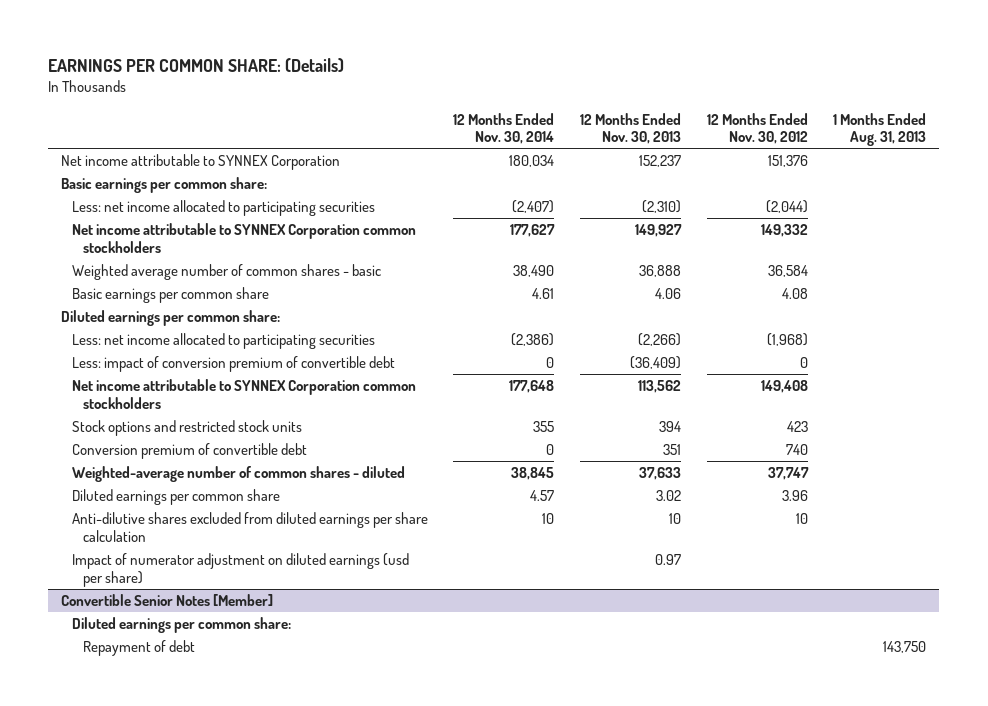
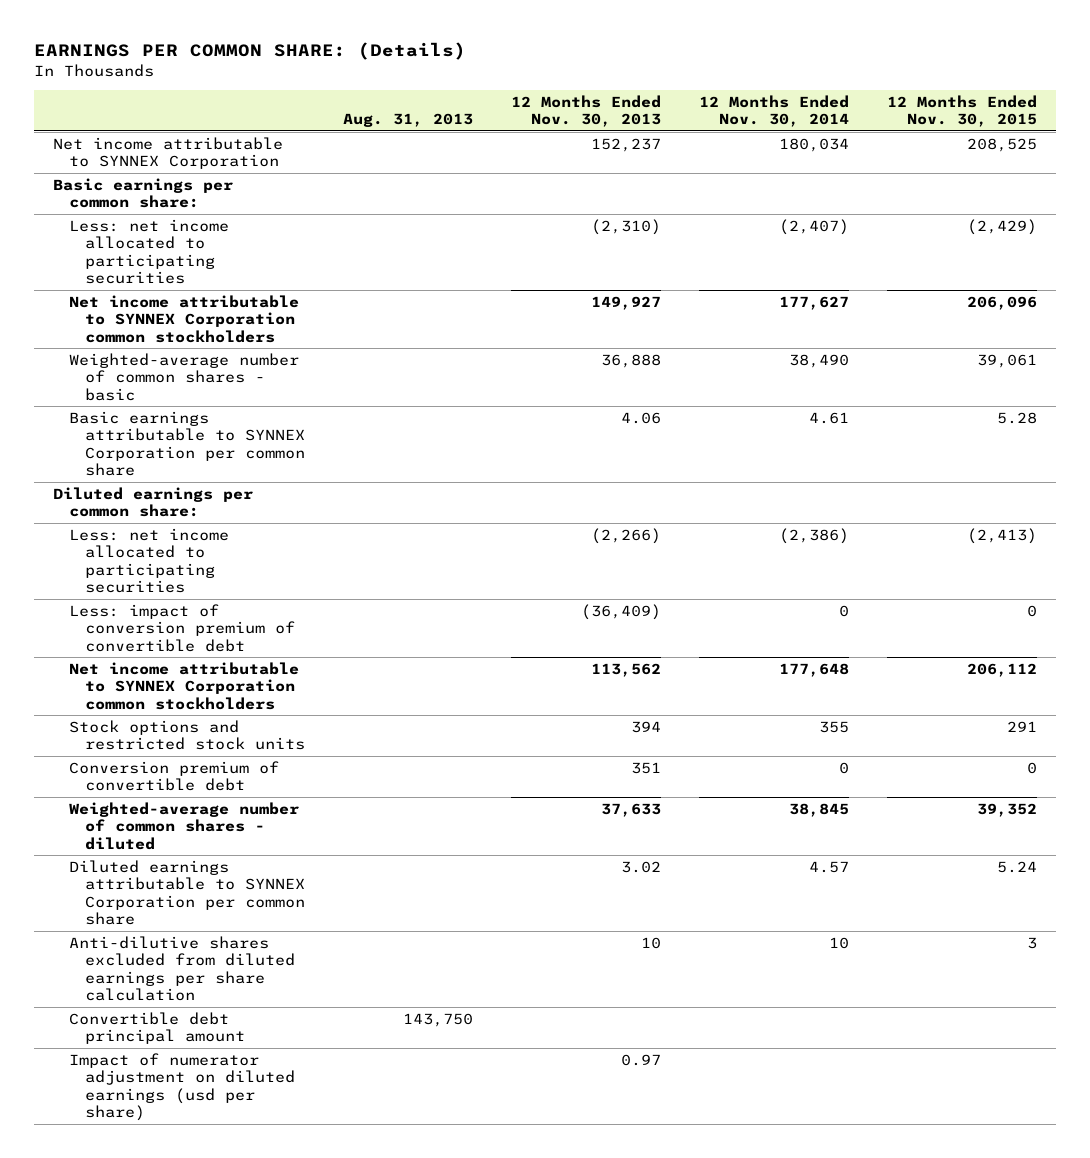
- | 12 Months Ended Nov. 30, 2014 | 12 Months Ended Nov. 30, 2013 | 12 Months Ended Nov. 30, 2012 | 1 Months Ended Aug. 31, 2013
+ | Aug. 31, 2013 | 12 Months Ended Nov. 30, 2013 | 12 Months Ended Nov. 30, 2014 | 12 Months Ended Nov. 30, 2015
- Weighted average number of common shares - basic | 38,490 | 36,888 | 36,584 |
- Basic earnings per common share | 4.61 | 4.06 | 4.08 |
+ Weighted-average number of common shares - basic | | 36,888 | 38,490 | 39,061
+ Basic earnings attributable to SYNNEX Corporation per common share | | 4.06 | 4.61 | 5.28
- Diluted earnings per common share | 4.57 | 3.02 | 3.96 |
+ Diluted earnings attributable to SYNNEX Corporation per common share | | 3.02 | 4.57 | 5.24
+ Convertible debt principal amount | 143,750 | | |
- Convertible Senior Notes [Member]
- Diluted earnings per common share:
- Repayment of debt | | | | 143,750

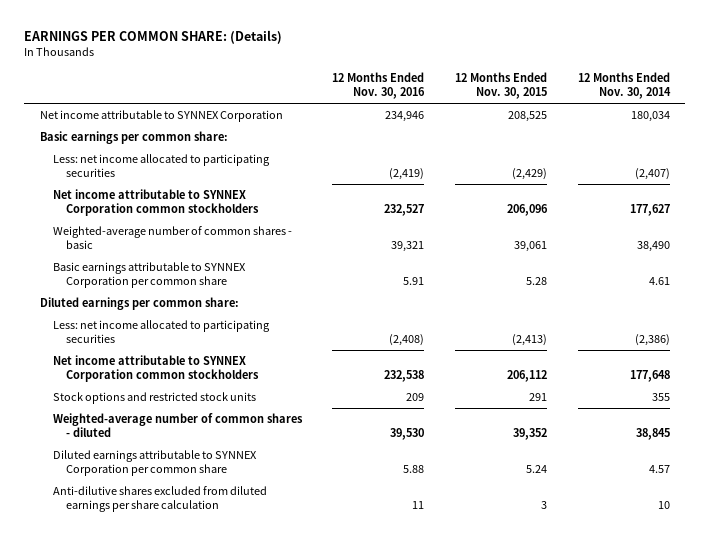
- | Aug. 31, 2013 | 12 Months Ended Nov. 30, 2013 | 12 Months Ended Nov. 30, 2014 | 12 Months Ended Nov. 30, 2015
+ | 12 Months Ended Nov. 30, 2016 | 12 Months Ended Nov. 30, 2015 | 12 Months Ended Nov. 30, 2014
- Less: impact of conversion premium of convertible debt | | (36,409) | 0 | 0
- Conversion premium of convertible debt | | 351 | 0 | 0
- Convertible debt principal amount | 143,750 | | |
- Impact of numerator adjustment on diluted earnings (usd per share) | | 0.97 | |

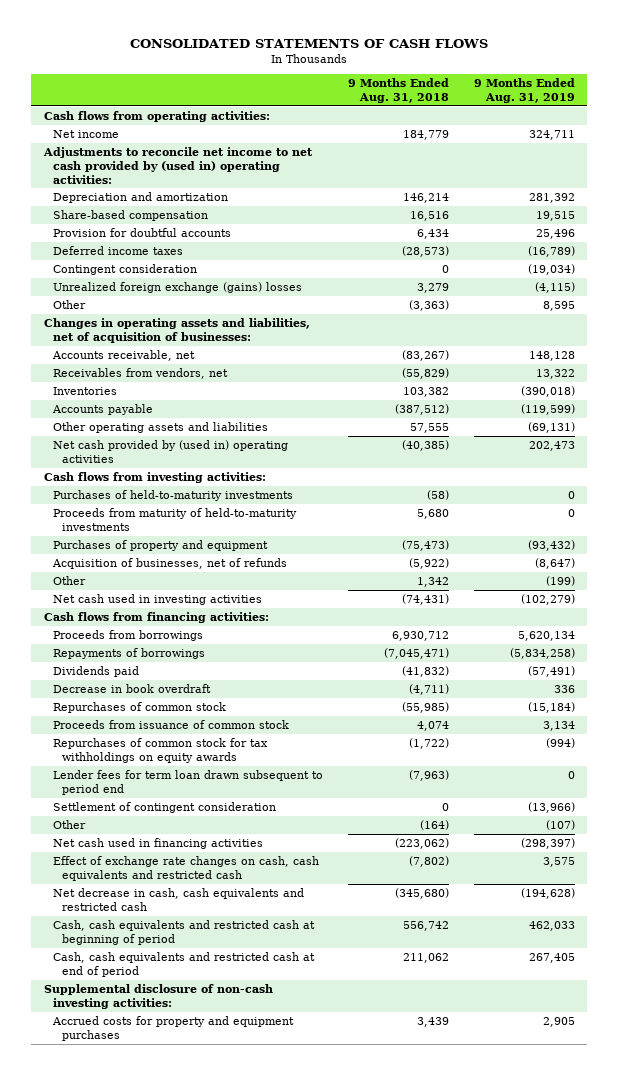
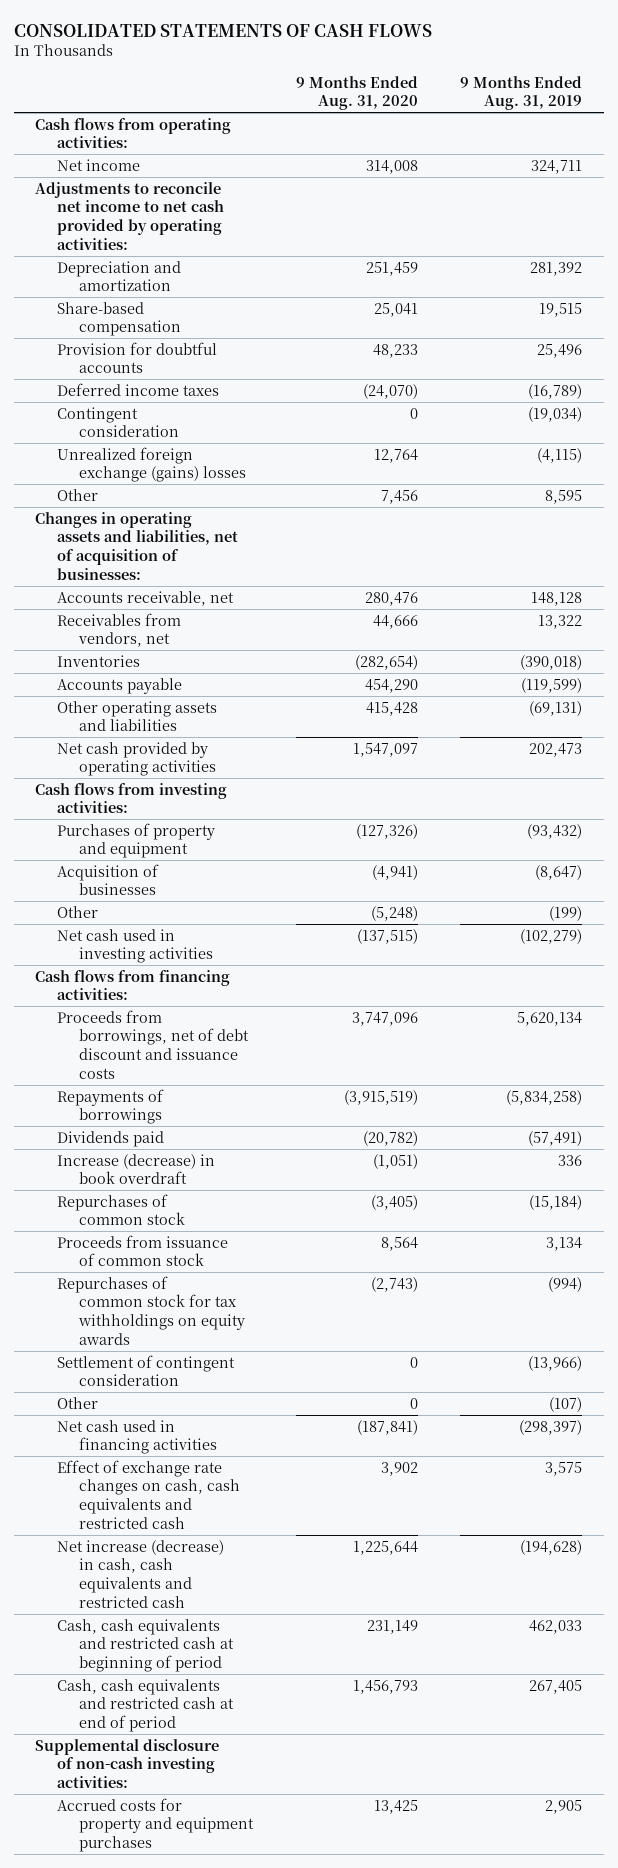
- | 9 Months Ended Aug. 31, 2018 | 9 Months Ended Aug. 31, 2019
+ | 9 Months Ended Aug. 31, 2020 | 9 Months Ended Aug. 31, 2019
- Adjustments to reconcile net income to net cash provided by (used in) operating activities:
+ Adjustments to reconcile net income to net cash provided by operating activities:
- Net cash provided by (used in) operating activities | (40,385) | 202,473
+ Net cash provided by operating activities | 1,547,097 | 202,473
- Purchases of held-to-maturity investments | (58) | 0
- Proceeds from maturity of held-to-maturity investments | 5,680 | 0
- Acquisition of businesses, net of refunds | (5,922) | (8,647)
+ Acquisition of businesses | (4,941) | (8,647)
- Proceeds from borrowings | 6,930,712 | 5,620,134
+ Proceeds from borrowings, net of debt discount and issuance costs | 3,747,096 | 5,620,134
- Decrease in book overdraft | (4,711) | 336
+ Increase (decrease) in book overdraft | (1,051) | 336
- Lender fees for term loan drawn subsequent to period end | (7,963) | 0
- Net decrease in cash, cash equivalents and restricted cash | (345,680) | (194,628)
+ Net increase (decrease) in cash, cash equivalents and restricted cash | 1,225,644 | (194,628)

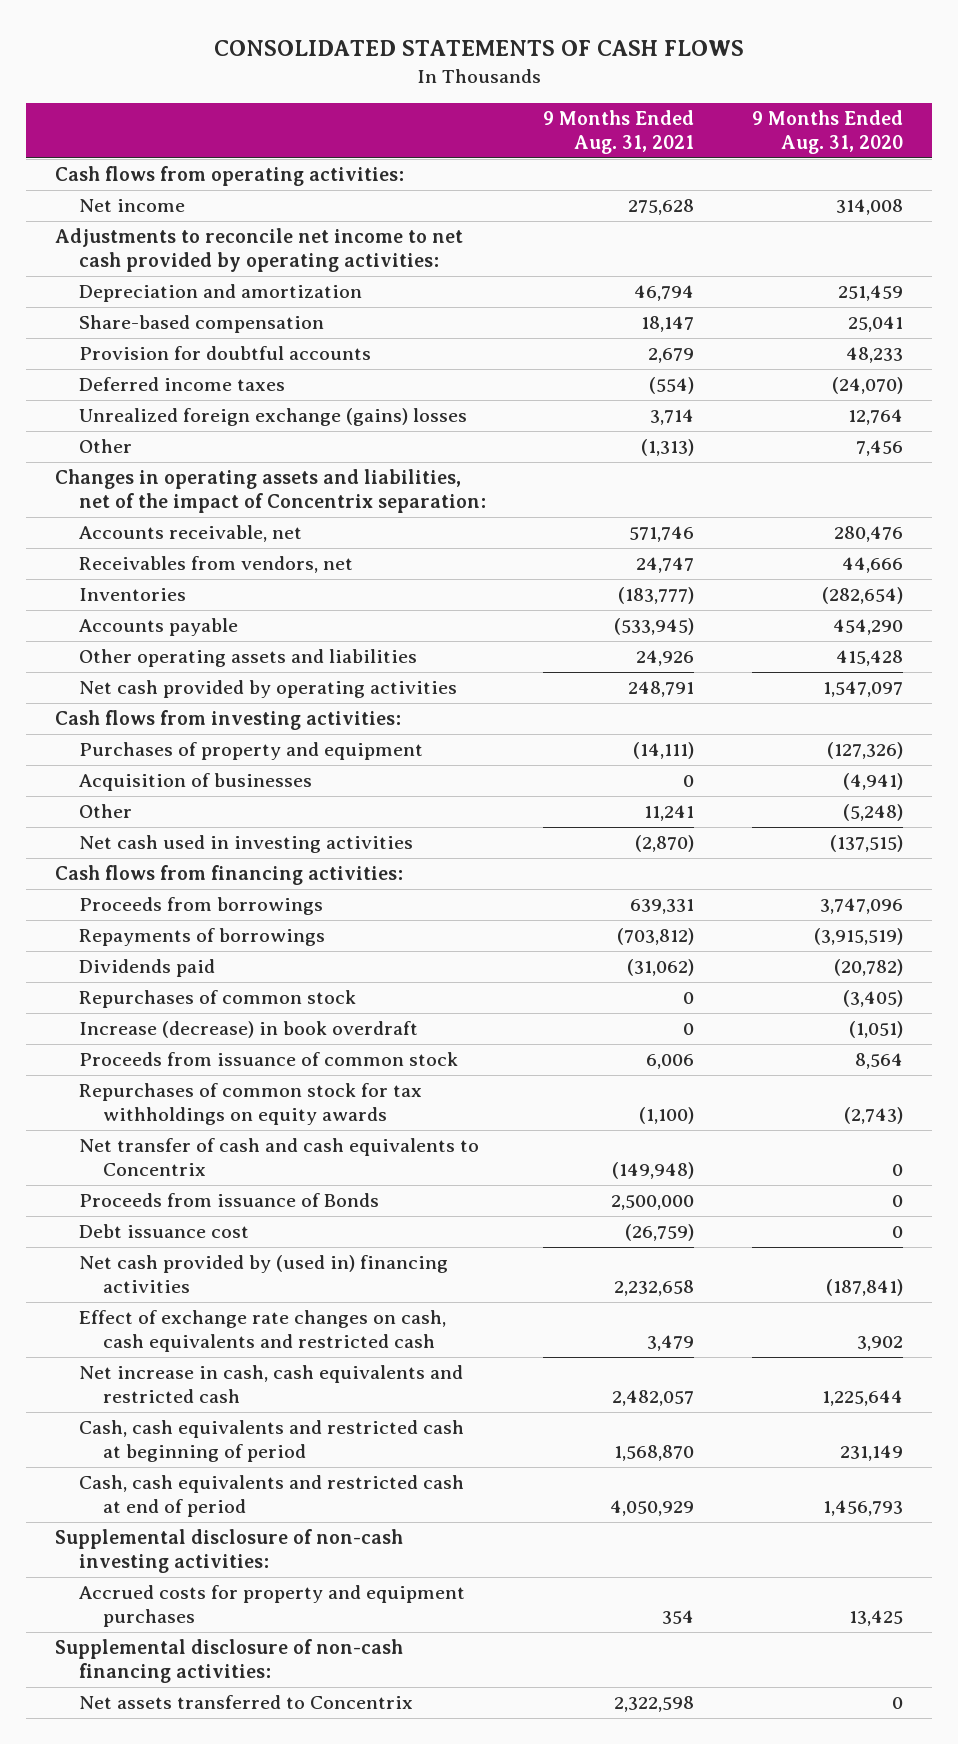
- | 9 Months Ended Aug. 31, 2020 | 9 Months Ended Aug. 31, 2019
+ | 9 Months Ended Aug. 31, 2021 | 9 Months Ended Aug. 31, 2020
- Contingent consideration | 0 | (19,034)
- Changes in operating assets and liabilities, net of acquisition of businesses:
+ Changes in operating assets and liabilities, net of the impact of Concentrix separation:
- Proceeds from borrowings, net of debt discount and issuance costs | 3,747,096 | 5,620,134
+ Proceeds from borrowings | 639,331 | 3,747,096
moved down: Increase (decrease) in book overdraft | 0 | (1,051)
- Settlement of contingent consideration | 0 | (13,966)
- Other | 0 | (107)
- Net cash used in financing activities | (187,841) | (298,397)
+ Net transfer of cash and cash equivalents to Concentrix | (149,948) | 0
+ Proceeds from issuance of Bonds | 2,500,000 | 0
+ Debt issuance cost | (26,759) | 0
+ Net cash provided by (used in) financing activities | 2,232,658 | (187,841)
- Net increase (decrease) in cash, cash equivalents and restricted cash | 1,225,644 | (194,628)
+ Net increase in cash, cash equivalents and restricted cash | 2,482,057 | 1,225,644
+ Supplemental disclosure of non-cash financing activities:
+ Net assets transferred to Concentrix | 2,322,598 | 0

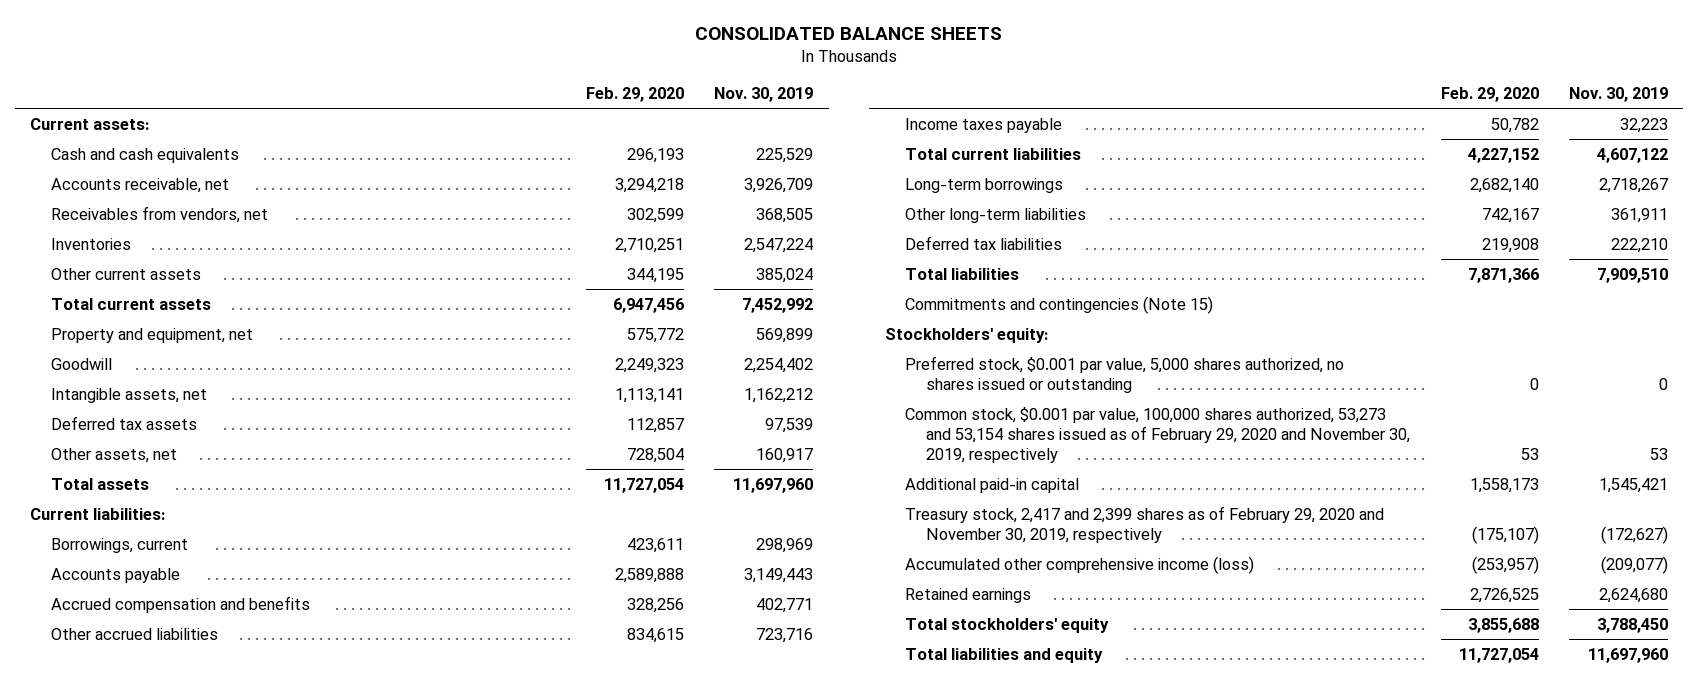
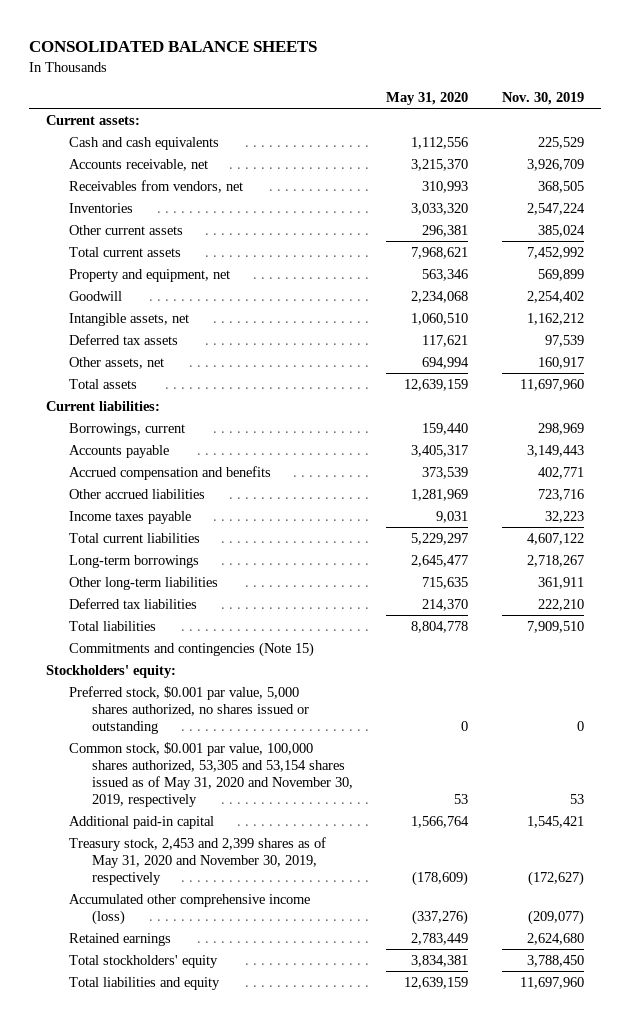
- | Feb. 29, 2020 | Nov. 30, 2019
+ | May 31, 2020 | Nov. 30, 2019
- Common stock, $0.001 par value, 100,000 shares authorized, 53,273 and 53,154 shares issued as of February 29, 2020 and November 30, 2019, respectively | 53 | 53
+ Common stock, $0.001 par value, 100,000 shares authorized, 53,305 and 53,154 shares issued as of May 31, 2020 and November 30, 2019, respectively | 53 | 53
- Treasury stock, 2,417 and 2,399 shares as of February 29, 2020 and November 30, 2019, respectively | (175,107) | (172,627)
+ Treasury stock, 2,453 and 2,399 shares as of May 31, 2020 and November 30, 2019, respectively | (178,609) | (172,627)

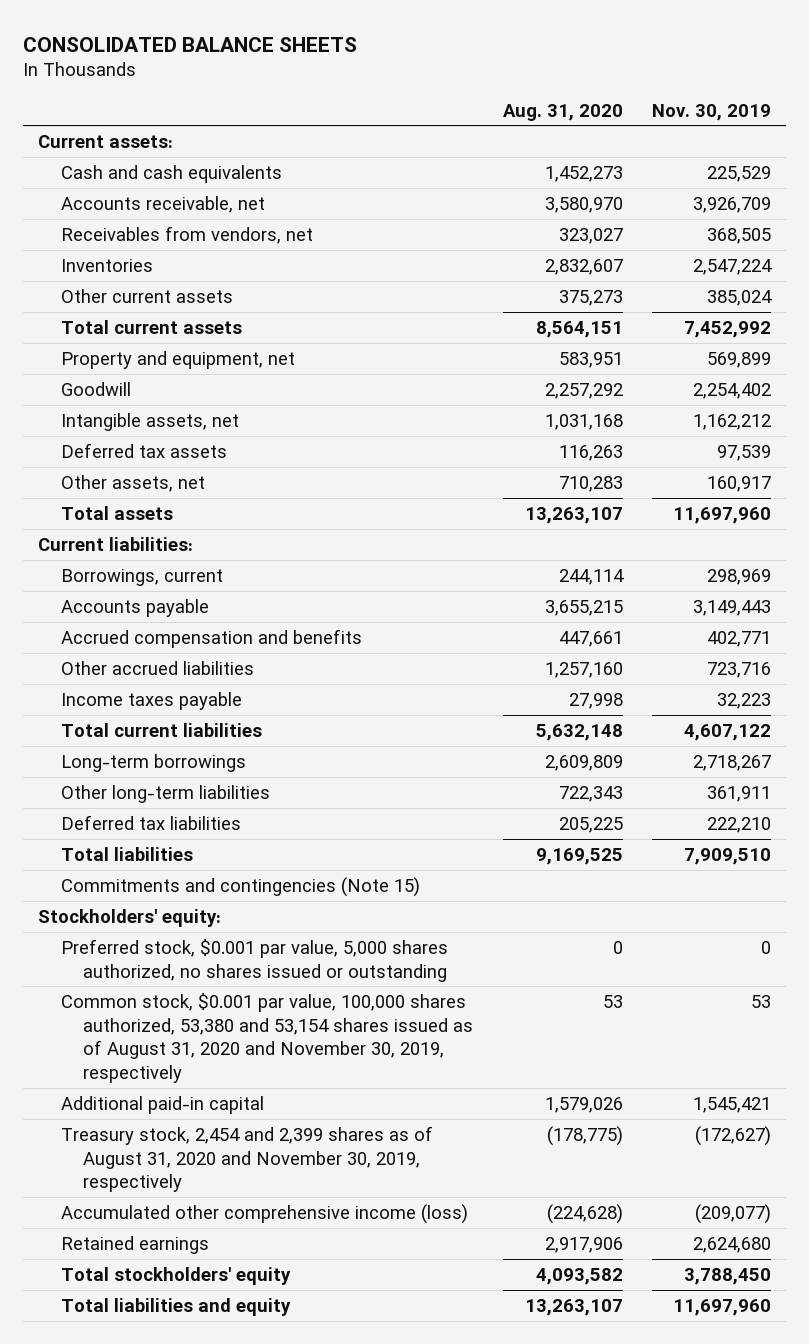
- | May 31, 2020 | Nov. 30, 2019
+ | Aug. 31, 2020 | Nov. 30, 2019
- Common stock, $0.001 par value, 100,000 shares authorized, 53,305 and 53,154 shares issued as of May 31, 2020 and November 30, 2019, respectively | 53 | 53
+ Common stock, $0.001 par value, 100,000 shares authorized, 53,380 and 53,154 shares issued as of August 31, 2020 and November 30, 2019, respectively | 53 | 53
- Treasury stock, 2,453 and 2,399 shares as of May 31, 2020 and November 30, 2019, respectively | (178,609) | (172,627)
+ Treasury stock, 2,454 and 2,399 shares as of August 31, 2020 and November 30, 2019, respectively | (178,775) | (172,627)

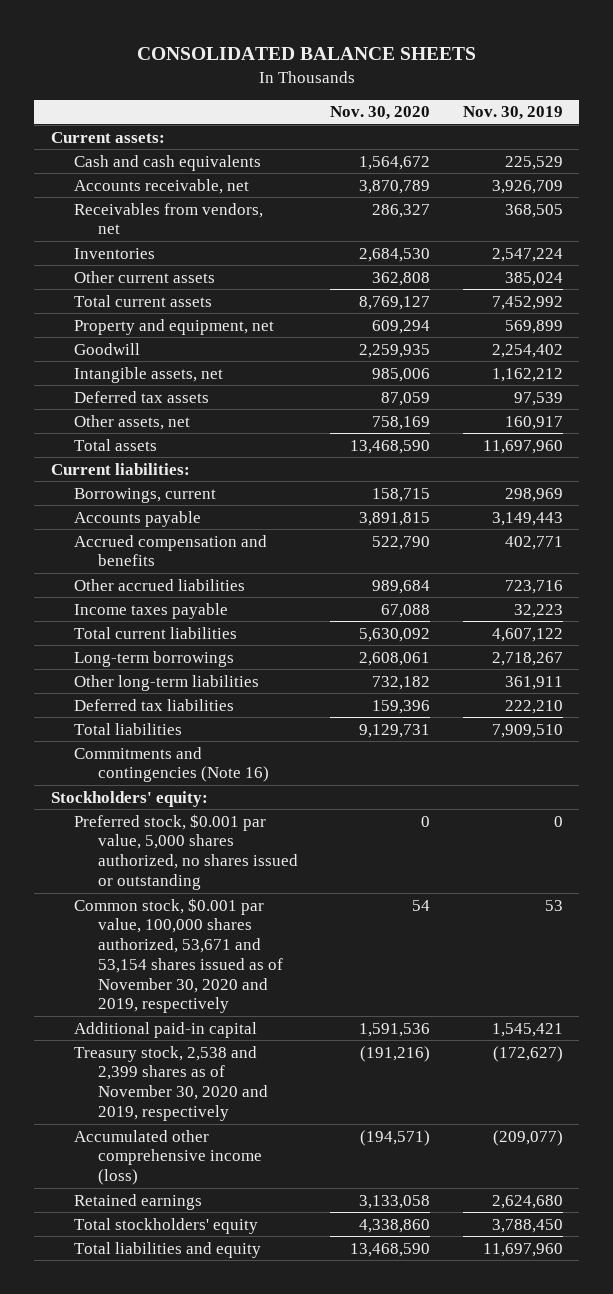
- | Aug. 31, 2020 | Nov. 30, 2019
+ | Nov. 30, 2020 | Nov. 30, 2019
- Commitments and contingencies (Note 15)
+ Commitments and contingencies (Note 16)
- Common stock, $0.001 par value, 100,000 shares authorized, 53,380 and 53,154 shares issued as of August 31, 2020 and November 30, 2019, respectively | 53 | 53
+ Common stock, $0.001 par value, 100,000 shares authorized, 53,671 and 53,154 shares issued as of November 30, 2020 and 2019, respectively | 54 | 53
- Treasury stock, 2,454 and 2,399 shares as of August 31, 2020 and November 30, 2019, respectively | (178,775) | (172,627)
+ Treasury stock, 2,538 and 2,399 shares as of November 30, 2020 and 2019, respectively | (191,216) | (172,627)

